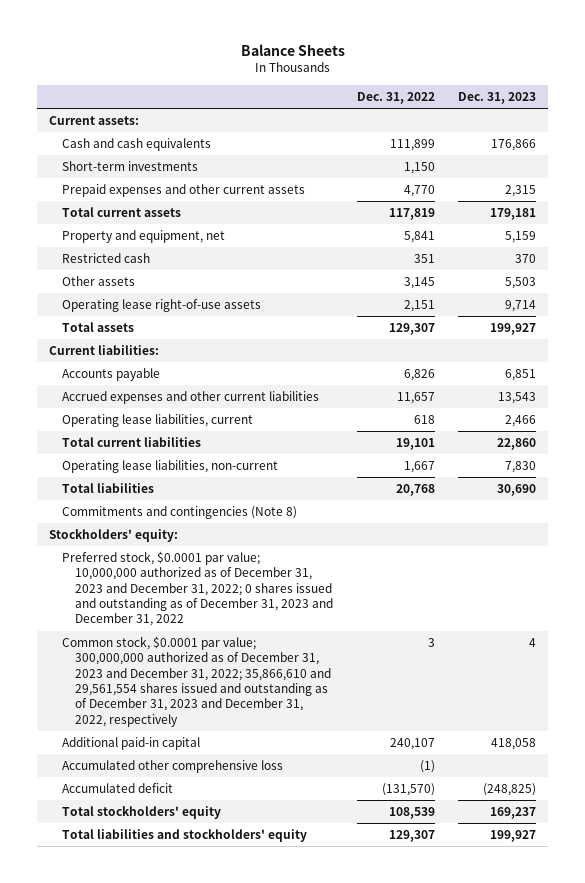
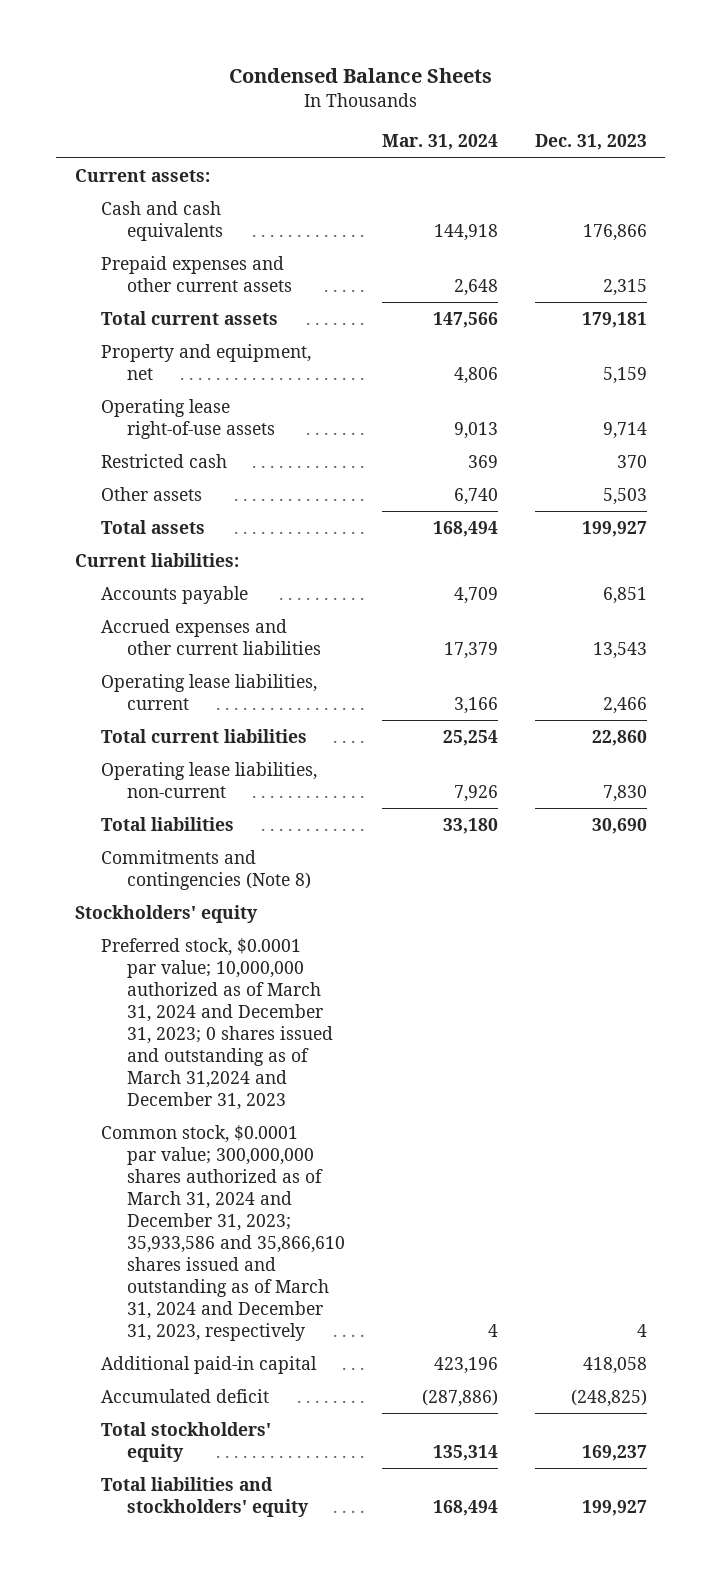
- Balance Sheets
+ Condensed Balance Sheets
- | Dec. 31, 2022 | Dec. 31, 2023
+ | Mar. 31, 2024 | Dec. 31, 2023
- Short-term investments | 1,150 |
moved up: Operating lease right-of-use assets | 9,013 | 9,714
- Stockholders' equity:
- Preferred stock, $0.0001 par value; 10,000,000 authorized as of December 31, 2023 and December 31, 2022; 0 shares issued and outstanding as of December 31, 2023 and December 31, 2022
- Common stock, $0.0001 par value; 300,000,000 authorized as of December 31, 2023 and December 31, 2022; 35,866,610 and 29,561,554 shares issued and outstanding as of December 31, 2023 and December 31, 2022, respectively | 3 | 4
+ Stockholders' equity
+ Preferred stock, $0.0001 par value; 10,000,000 authorized as of March 31, 2024 and December 31, 2023; 0 shares issued and outstanding as of March 31,2024 and December 31, 2023
+ Common stock, $0.0001 par value; 300,000,000 shares authorized as of March 31, 2024 and December 31, 2023; 35,933,586 and 35,866,610 shares issued and outstanding as of March 31, 2024 and December 31, 2023, respectively | 4 | 4
- Accumulated other comprehensive loss | (1) |

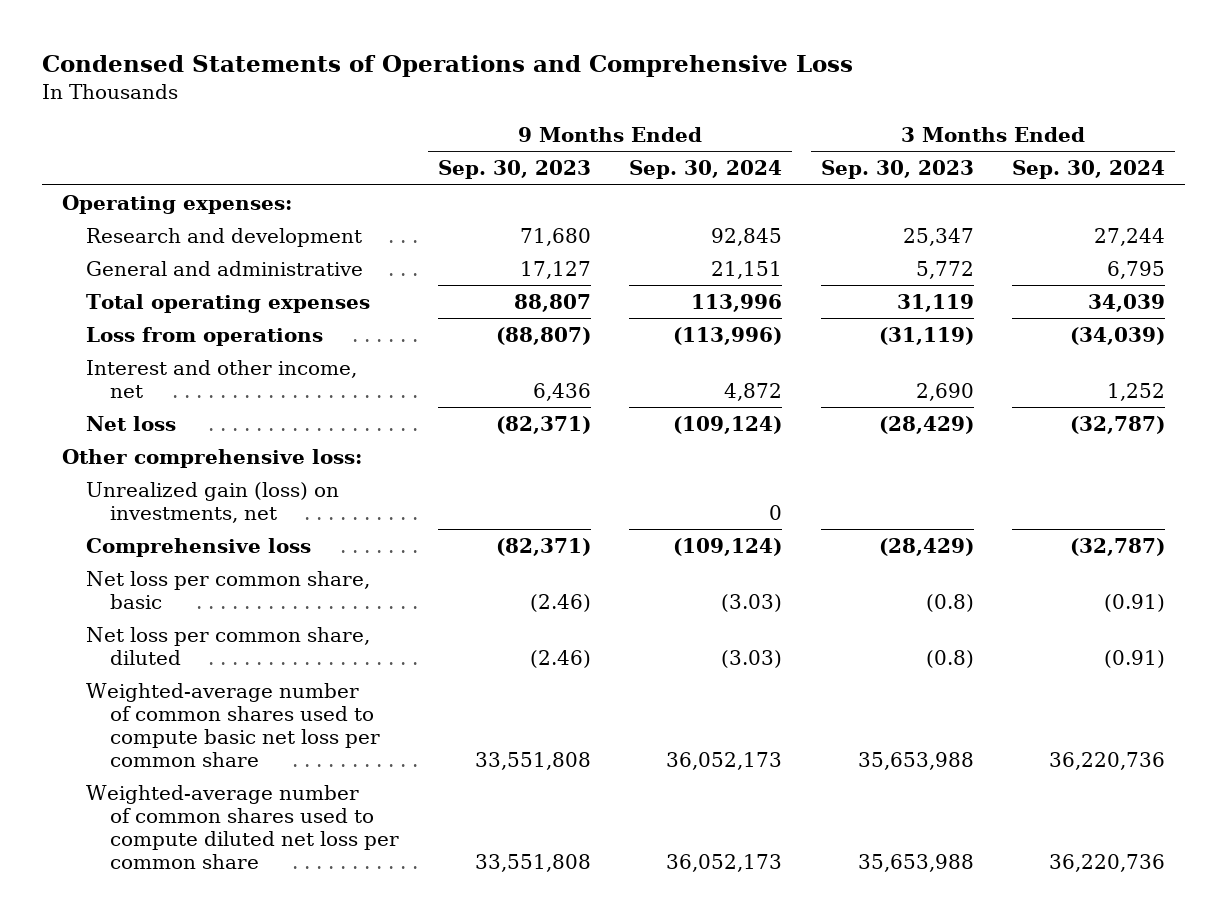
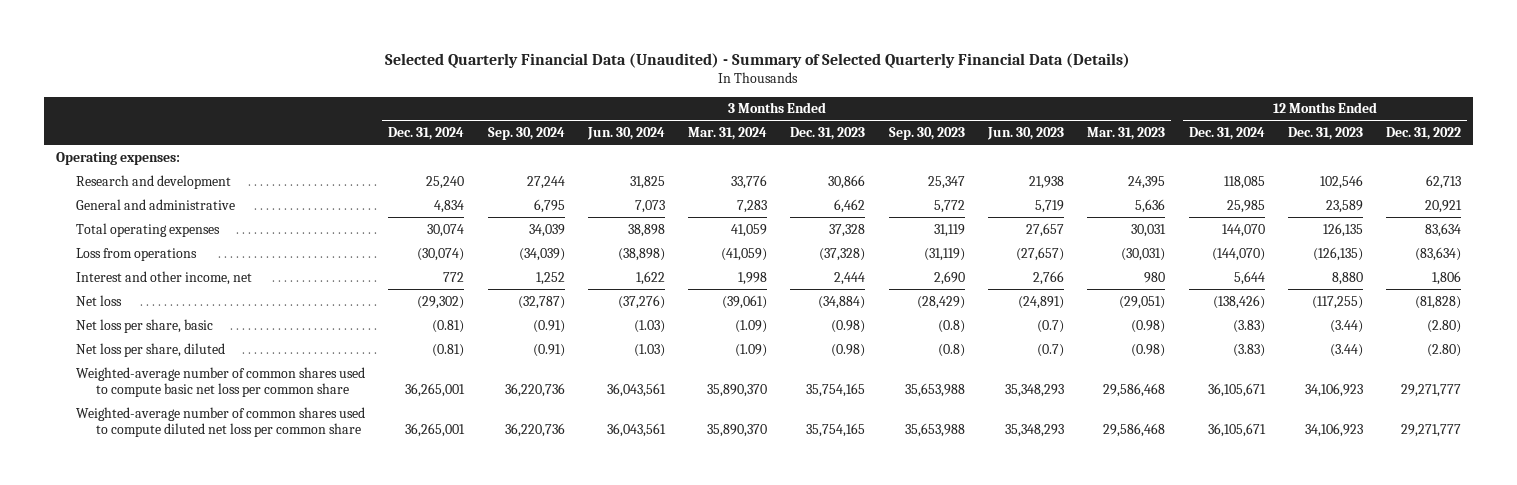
- Condensed Statements of Operations and Comprehensive Loss
+ Selected Quarterly Financial Data (Unaudited) - Summary of Selected Quarterly Financial Data (Details)
- | 9 Months Ended Sep. 30, 2023 | 9 Months Ended Sep. 30, 2024 | 3 Months Ended Sep. 30, 2023 | 3 Months Ended Sep. 30, 2024
+ | 3 Months Ended Dec. 31, 2024 | 3 Months Ended Sep. 30, 2024 | 3 Months Ended Jun. 30, 2024 | 3 Months Ended Mar. 31, 2024 | 3 Months Ended Dec. 31, 2023 | 3 Months Ended Sep. 30, 2023 | 3 Months Ended Jun. 30, 2023 | 3 Months Ended Mar. 31, 2023 | 12 Months Ended Dec. 31, 2024 | 12 Months Ended Dec. 31, 2023 | 12 Months Ended Dec. 31, 2022
- Other comprehensive loss:
- Unrealized gain (loss) on investments, net | | 0 | |
- Comprehensive loss | (82,371) | (109,124) | (28,429) | (32,787)
- Net loss per common share, basic | (2.46) | (3.03) | (0.8) | (0.91)
- Net loss per common share, diluted | (2.46) | (3.03) | (0.8) | (0.91)
+ Net loss per share, basic | (0.81) | (0.91) | (1.03) | (1.09) | (0.98) | (0.8) | (0.7) | (0.98) | (3.83) | (3.44) | (2.80)
+ Net loss per share, diluted | (0.81) | (0.91) | (1.03) | (1.09) | (0.98) | (0.8) | (0.7) | (0.98) | (3.83) | (3.44) | (2.80)

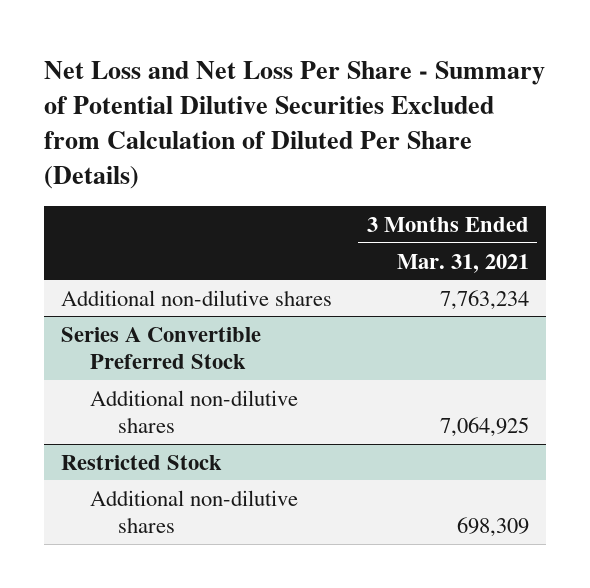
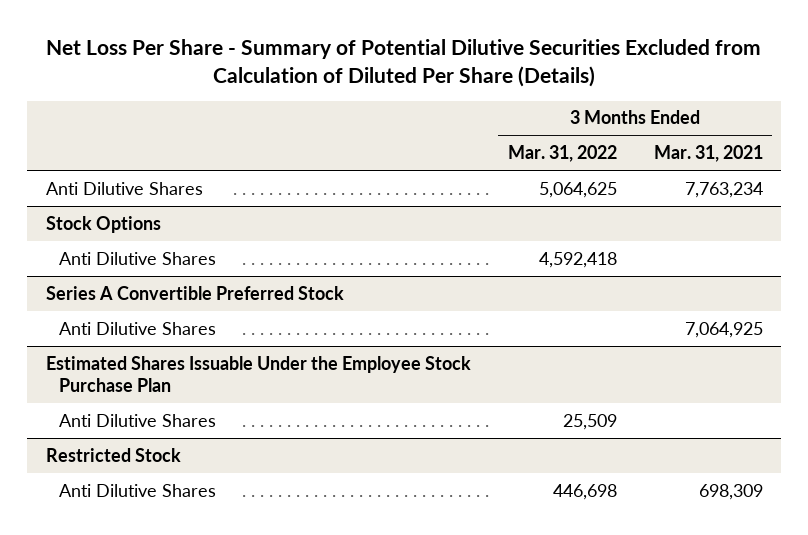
- Net Loss and Net Loss Per Share - Summary of Potential Dilutive Securities Excluded from Calculation of Diluted Per Share (Details)
+ Net Loss Per Share - Summary of Potential Dilutive Securities Excluded from Calculation of Diluted Per Share (Details)
- | 3 Months Ended Mar. 31, 2021
+ | 3 Months Ended Mar. 31, 2022 | 3 Months Ended Mar. 31, 2021
- Additional non-dilutive shares | 7,763,234
+ Anti Dilutive Shares | 5,064,625 | 7,763,234
+ Stock Options
+ Anti Dilutive Shares | 4,592,418 |
@ Series A Convertible Preferred Stock
- Additional non-dilutive shares | 7,064,925
+ Anti Dilutive Shares | | 7,064,925
+ Estimated Shares Issuable Under the Employee Stock Purchase Plan
+ Anti Dilutive Shares | 25,509 |
@ Restricted Stock
- Additional non-dilutive shares | 698,309
+ Anti Dilutive Shares | 446,698 | 698,309

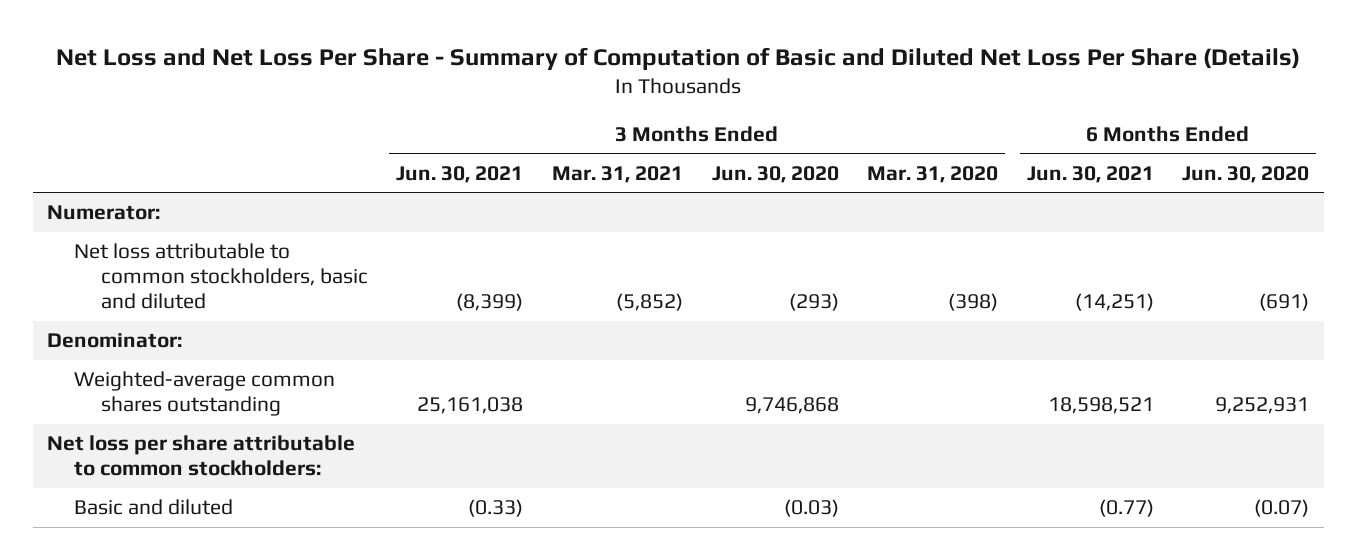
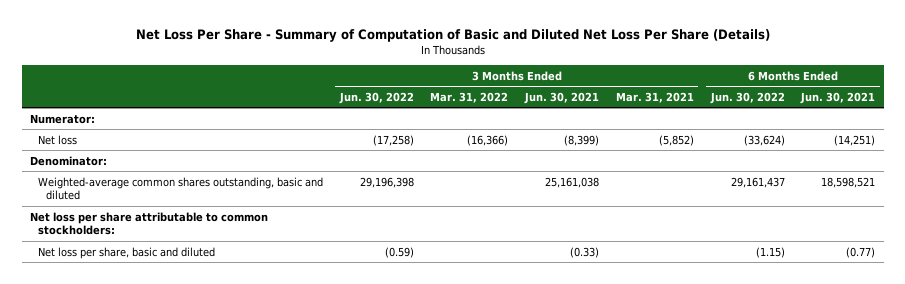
- Net Loss and Net Loss Per Share - Summary of Computation of Basic and Diluted Net Loss Per Share (Details)
+ Net Loss Per Share - Summary of Computation of Basic and Diluted Net Loss Per Share (Details)
- | 3 Months Ended Jun. 30, 2021 | 3 Months Ended Mar. 31, 2021 | 3 Months Ended Jun. 30, 2020 | 3 Months Ended Mar. 31, 2020 | 6 Months Ended Jun. 30, 2021 | 6 Months Ended Jun. 30, 2020
+ | 3 Months Ended Jun. 30, 2022 | 3 Months Ended Mar. 31, 2022 | 3 Months Ended Jun. 30, 2021 | 3 Months Ended Mar. 31, 2021 | 6 Months Ended Jun. 30, 2022 | 6 Months Ended Jun. 30, 2021
- Net loss attributable to common stockholders, basic and diluted | (8,399) | (5,852) | (293) | (398) | (14,251) | (691)
+ Net loss | (17,258) | (16,366) | (8,399) | (5,852) | (33,624) | (14,251)
- Weighted-average common shares outstanding | 25,161,038 | | 9,746,868 | | 18,598,521 | 9,252,931
+ Weighted-average common shares outstanding, basic and diluted | 29,196,398 | | 25,161,038 | | 29,161,437 | 18,598,521
- Basic and diluted | (0.33) | | (0.03) | | (0.77) | (0.07)
+ Net loss per share, basic and diluted | (0.59) | | (0.33) | | (1.15) | (0.77)

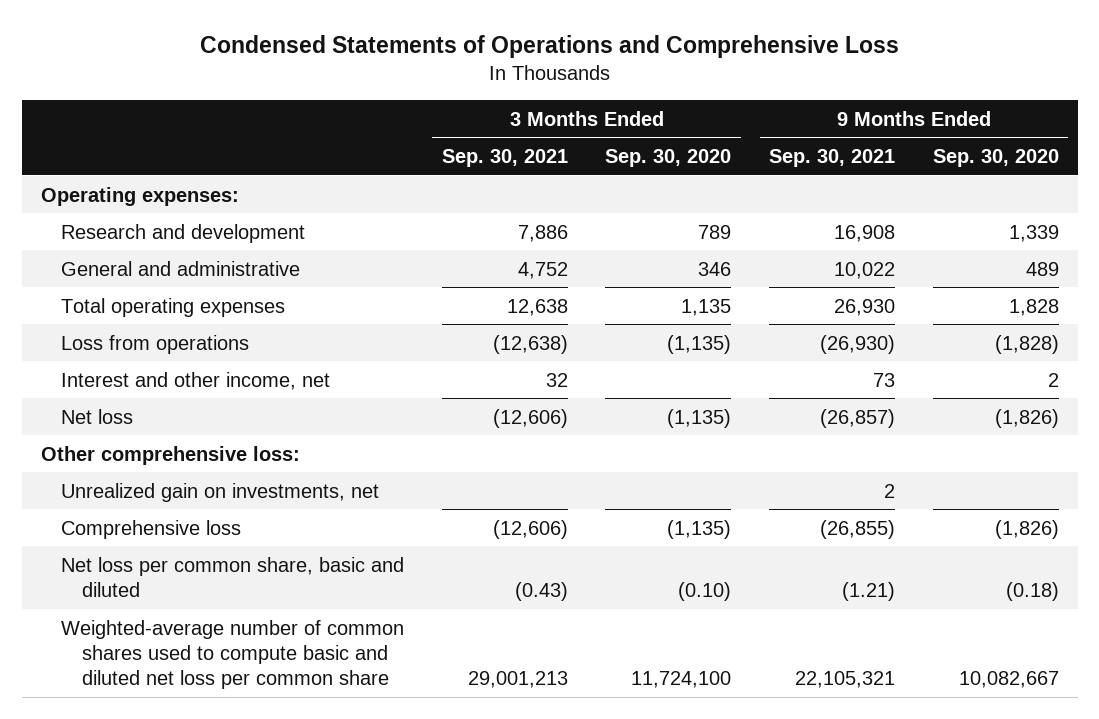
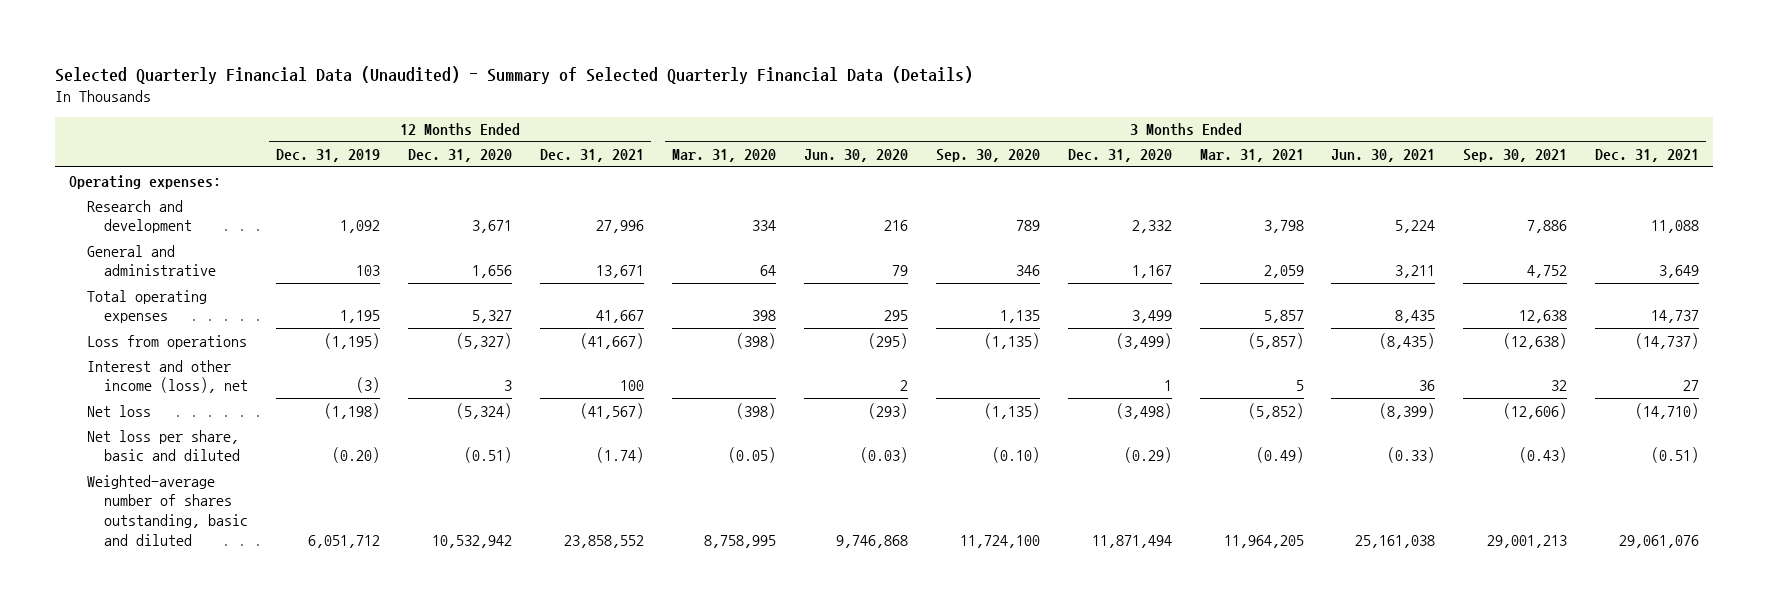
- Condensed Statements of Operations and Comprehensive Loss
+ Selected Quarterly Financial Data (Unaudited) - Summary of Selected Quarterly Financial Data (Details)
- | 3 Months Ended Sep. 30, 2021 | 3 Months Ended Sep. 30, 2020 | 9 Months Ended Sep. 30, 2021 | 9 Months Ended Sep. 30, 2020
+ | 12 Months Ended Dec. 31, 2019 | 12 Months Ended Dec. 31, 2020 | 12 Months Ended Dec. 31, 2021 | 3 Months Ended Mar. 31, 2020 | 3 Months Ended Jun. 30, 2020 | 3 Months Ended Sep. 30, 2020 | 3 Months Ended Dec. 31, 2020 | 3 Months Ended Mar. 31, 2021 | 3 Months Ended Jun. 30, 2021 | 3 Months Ended Sep. 30, 2021 | 3 Months Ended Dec. 31, 2021
- Interest and other income, net | 32 | | 73 | 2
+ Interest and other income (loss), net | (3) | 3 | 100 | | 2 | | 1 | 5 | 36 | 32 | 27
- Other comprehensive loss:
- Unrealized gain on investments, net | | | 2 |
- Comprehensive loss | (12,606) | (1,135) | (26,855) | (1,826)
- Net loss per common share, basic and diluted | (0.43) | (0.10) | (1.21) | (0.18)
- Weighted-average number of common shares used to compute basic and diluted net loss per common share | 29,001,213 | 11,724,100 | 22,105,321 | 10,082,667
+ Net loss per share, basic and diluted | (0.20) | (0.51) | (1.74) | (0.05) | (0.03) | (0.10) | (0.29) | (0.49) | (0.33) | (0.43) | (0.51)
+ Weighted-average number of shares outstanding, basic and diluted | 6,051,712 | 10,532,942 | 23,858,552 | 8,758,995 | 9,746,868 | 11,724,100 | 11,871,494 | 11,964,205 | 25,161,038 | 29,001,213 | 29,061,076

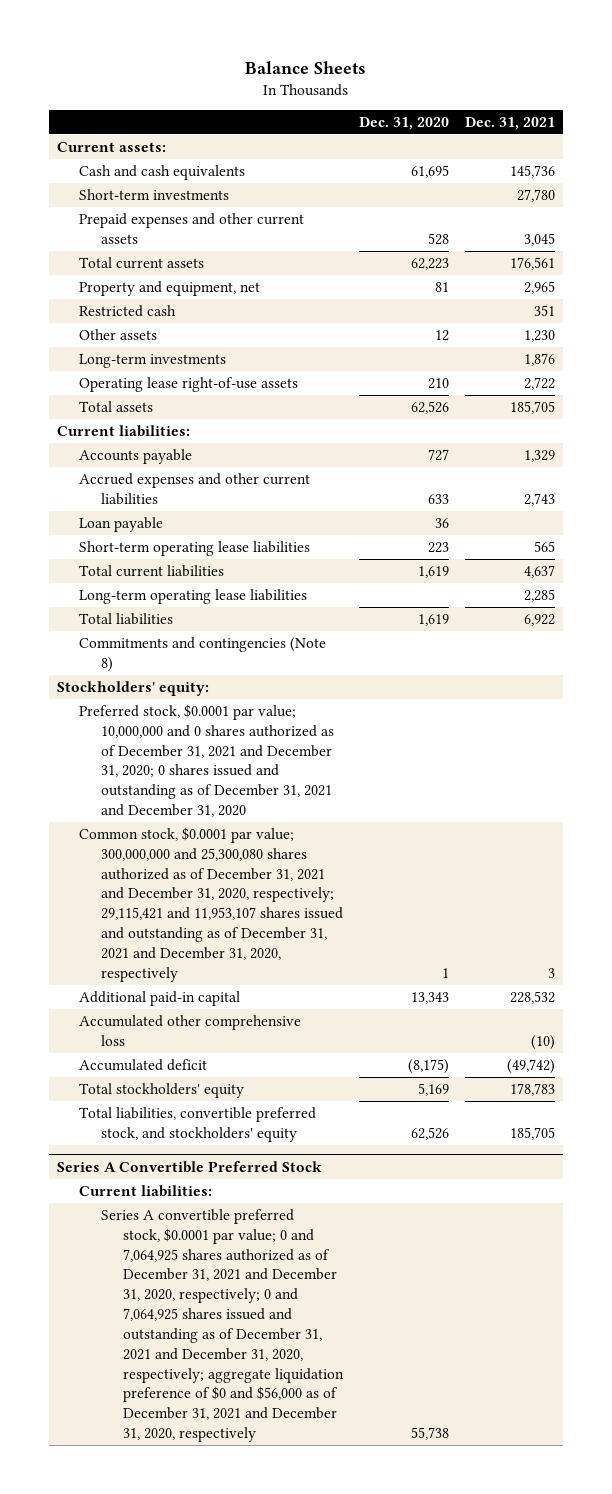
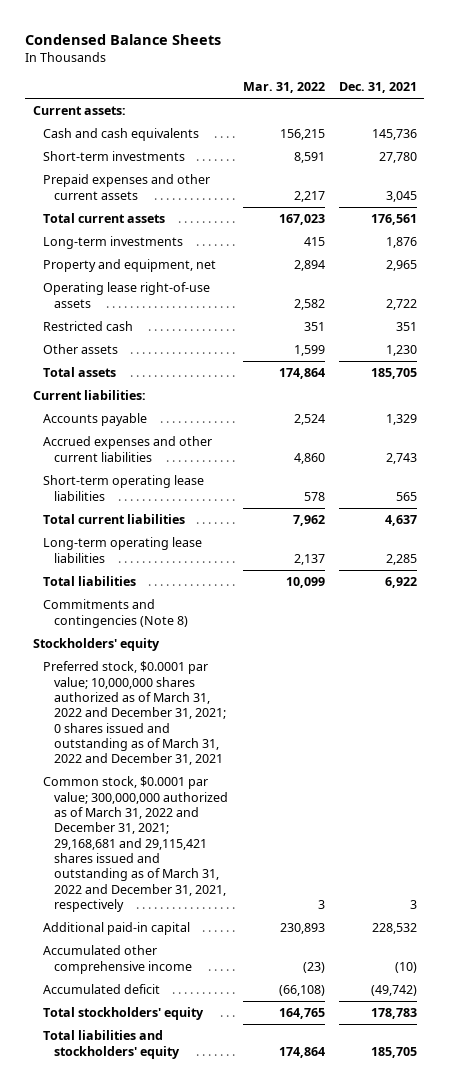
- Balance Sheets
+ Condensed Balance Sheets
- | Dec. 31, 2020 | Dec. 31, 2021
+ | Mar. 31, 2022 | Dec. 31, 2021
moved up: Long-term investments | 415 | 1,876
moved up: Operating lease right-of-use assets | 2,582 | 2,722
- Loan payable | 36 |
- Stockholders' equity:
- Preferred stock, $0.0001 par value; 10,000,000 and 0 shares authorized as of December 31, 2021 and December 31, 2020; 0 shares issued and outstanding as of December 31, 2021 and December 31, 2020
- Common stock, $0.0001 par value; 300,000,000 and 25,300,080 shares authorized as of December 31, 2021 and December 31, 2020, respectively; 29,115,421 and 11,953,107 shares issued and outstanding as of December 31, 2021 and December 31, 2020, respectively | 1 | 3
+ Stockholders' equity
+ Preferred stock, $0.0001 par value; 10,000,000 shares authorized as of March 31, 2022 and December 31, 2021; 0 shares issued and outstanding as of March 31, 2022 and December 31, 2021
+ Common stock, $0.0001 par value; 300,000,000 authorized as of March 31, 2022 and December 31, 2021; 29,168,681 and 29,115,421 shares issued and outstanding as of March 31, 2022 and December 31, 2021, respectively | 3 | 3
- Accumulated other comprehensive loss | | (10)
+ Accumulated other comprehensive income | (23) | (10)
- Total liabilities, convertible preferred stock, and stockholders' equity | 62,526 | 185,705
- Series A Convertible Preferred Stock
- Current liabilities:
- Series A convertible preferred stock, $0.0001 par value; 0 and 7,064,925 shares authorized as of December 31, 2021 and December 31, 2020, respectively; 0 and 7,064,925 shares issued and outstanding as of December 31, 2021 and December 31, 2020, respectively; aggregate liquidation preference of $0 and $56,000 as of December 31, 2021 and December 31, 2020, respectively | 55,738 |
+ Total liabilities and stockholders' equity | 174,864 | 185,705

